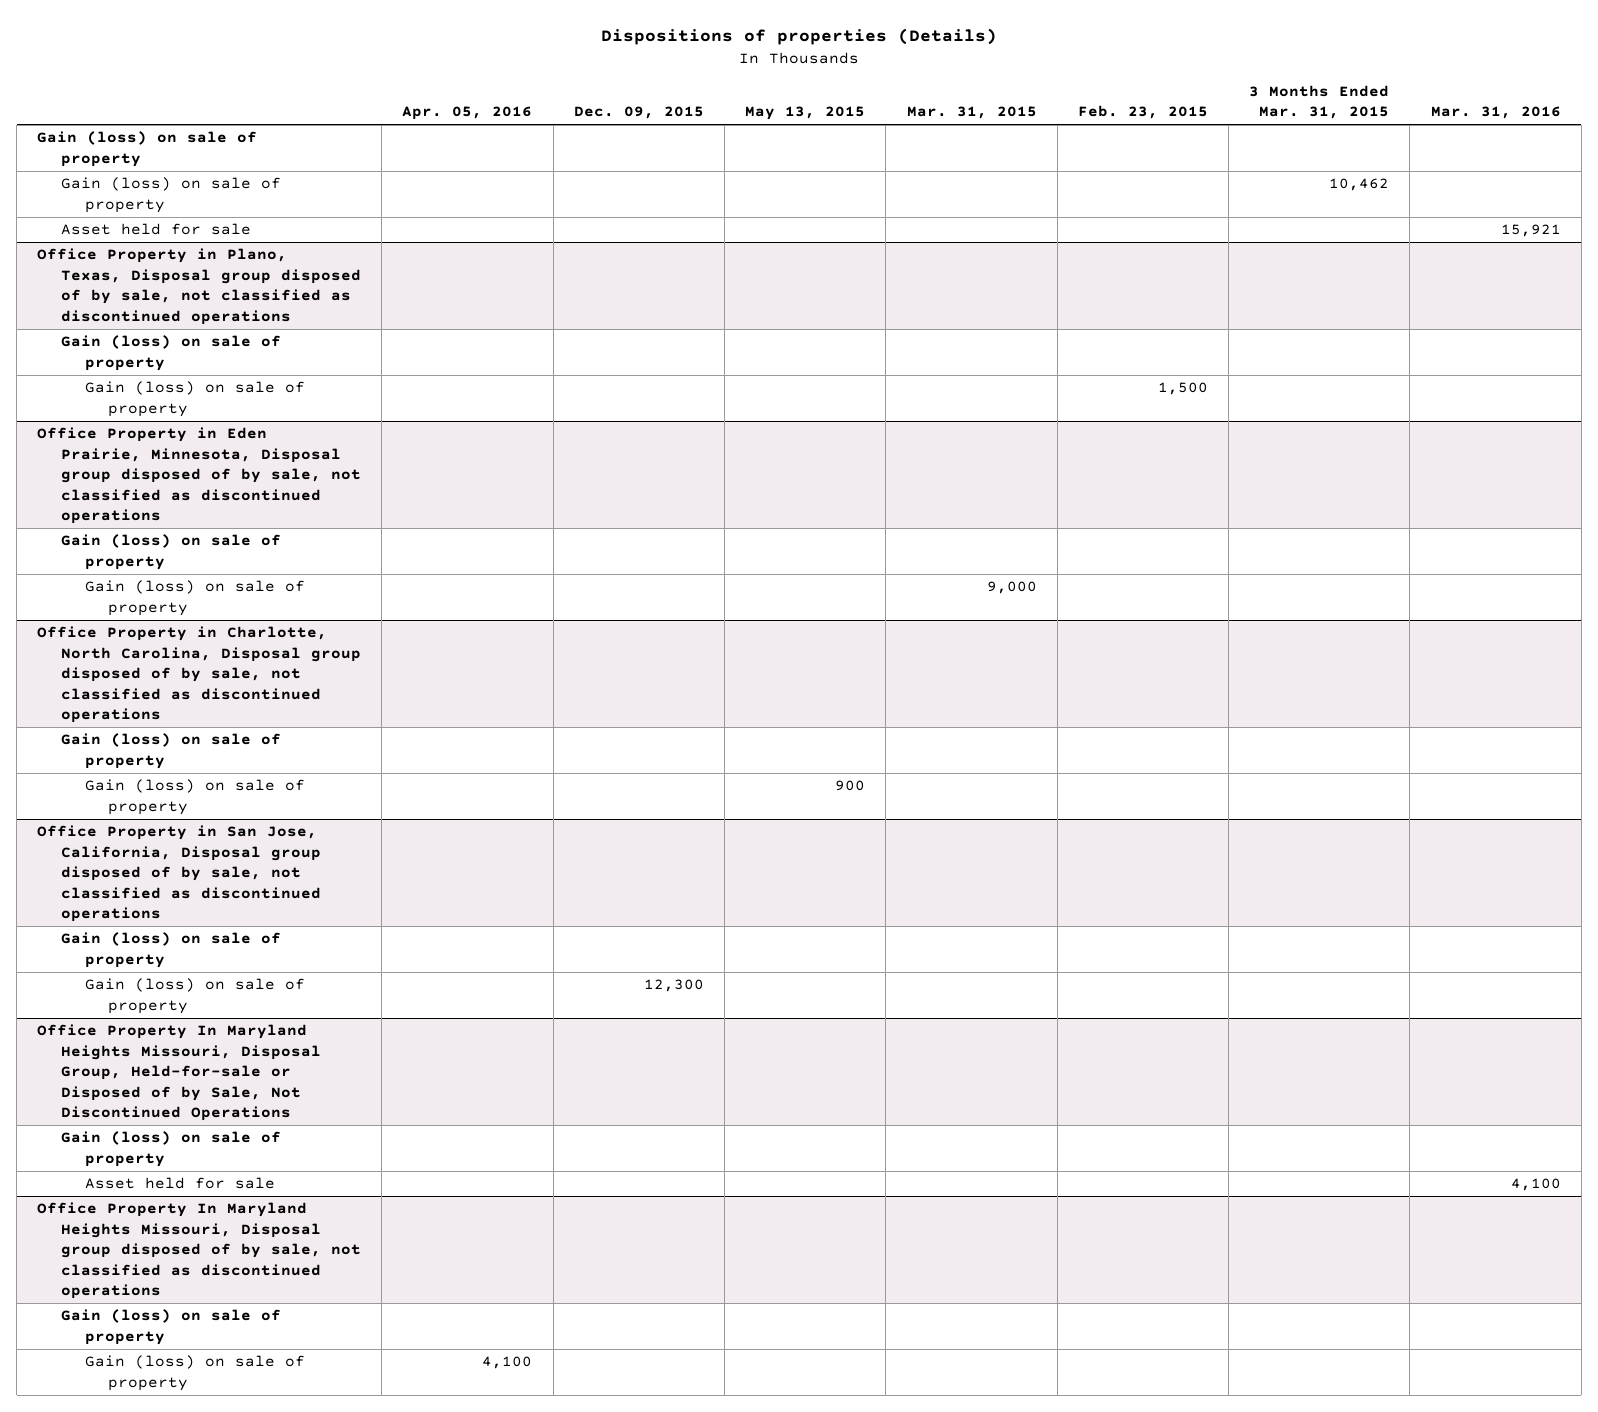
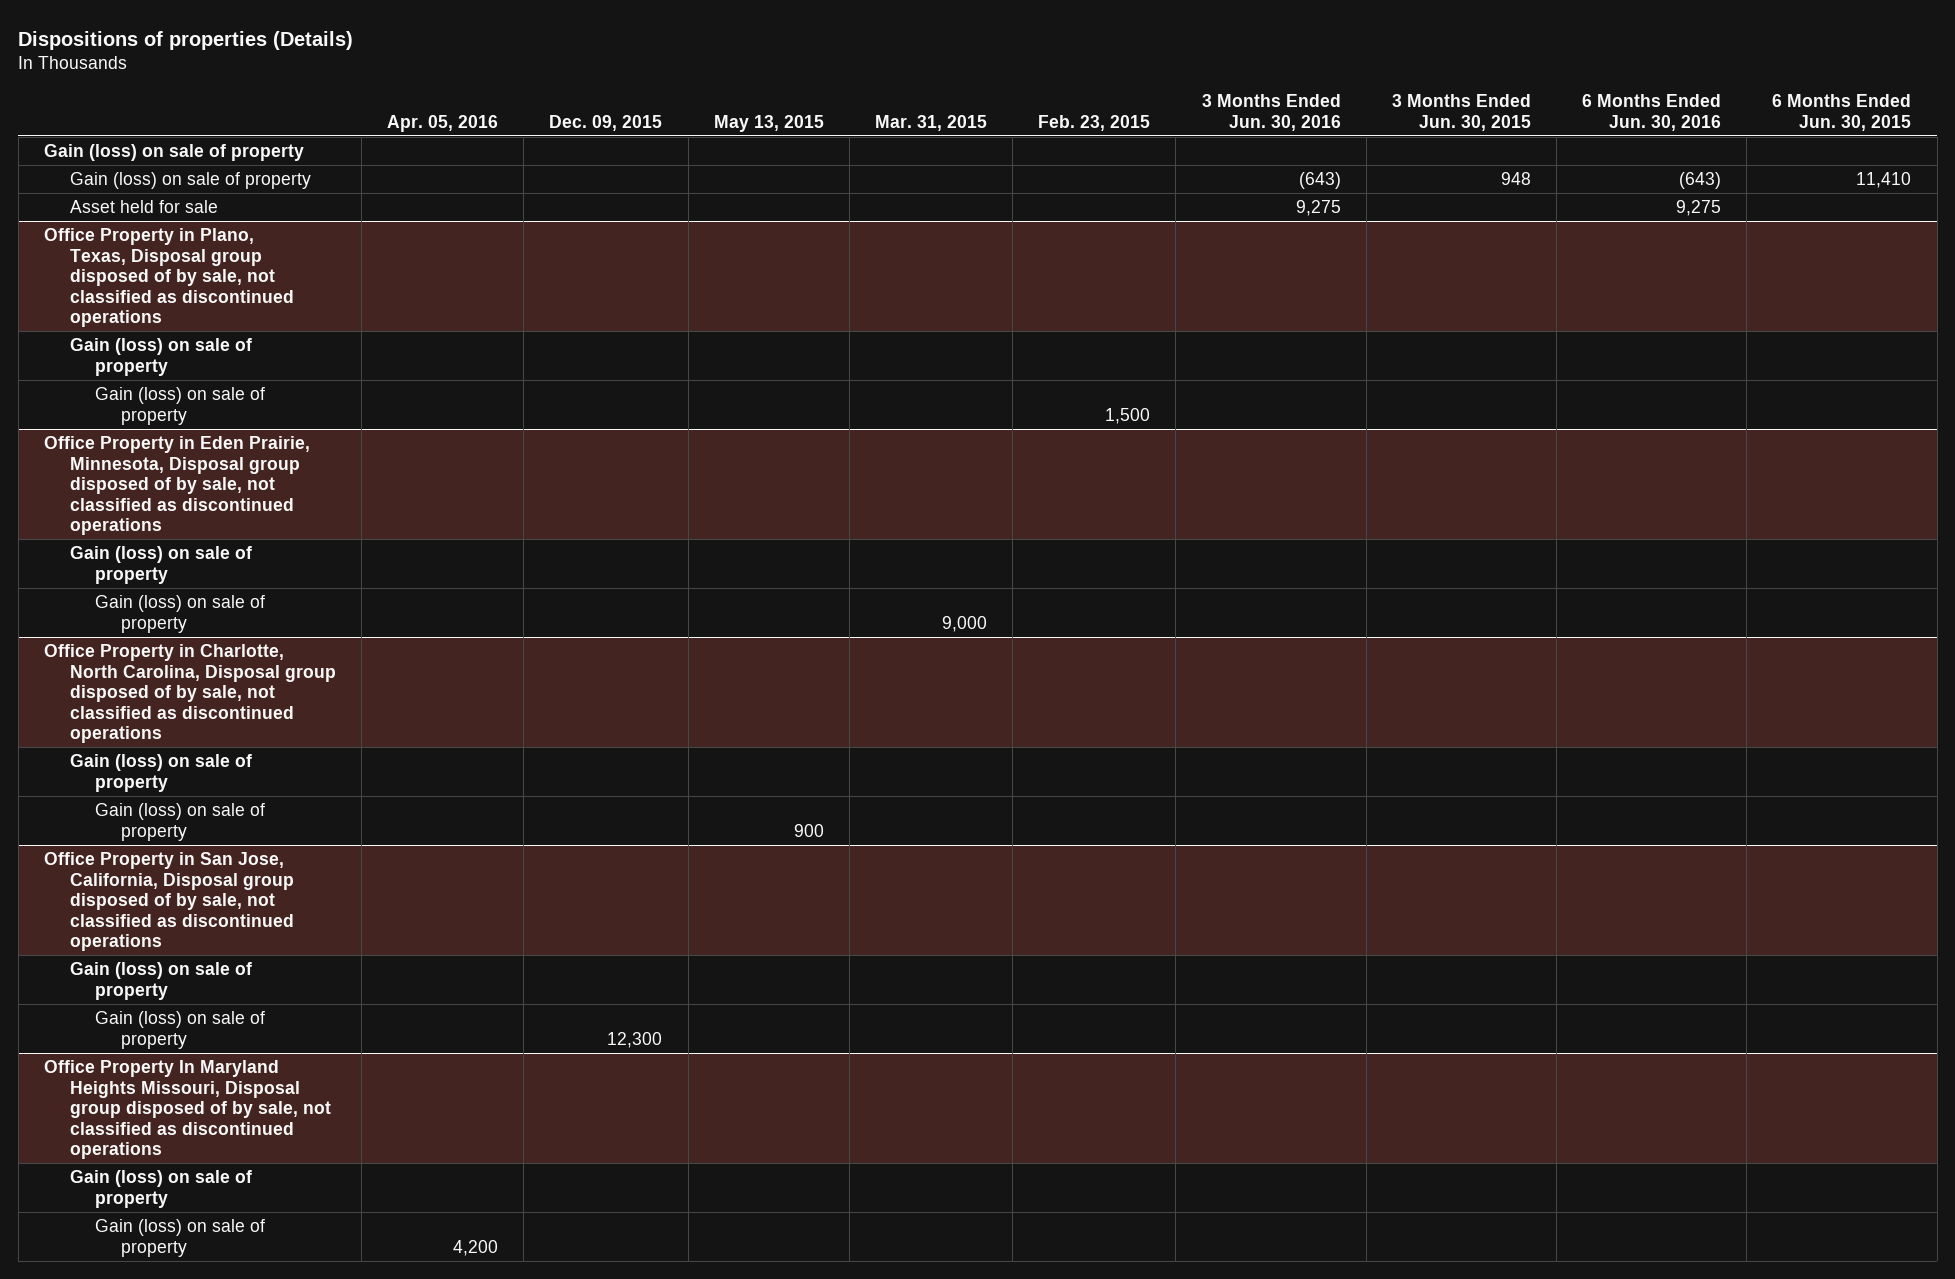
- | Apr. 05, 2016 | Dec. 09, 2015 | May 13, 2015 | Mar. 31, 2015 | Feb. 23, 2015 | 3 Months Ended Mar. 31, 2015 | Mar. 31, 2016
+ | Apr. 05, 2016 | Dec. 09, 2015 | May 13, 2015 | Mar. 31, 2015 | Feb. 23, 2015 | 3 Months Ended Jun. 30, 2016 | 3 Months Ended Jun. 30, 2015 | 6 Months Ended Jun. 30, 2016 | 6 Months Ended Jun. 30, 2015
- Office Property In Maryland Heights Missouri, Disposal Group, Held-for-sale or Disposed of by Sale, Not Discontinued Operations
- Gain (loss) on sale of property
- Asset held for sale | | | | | | | 4,100
@ Office Property In Maryland Heights Missouri, Disposal group disposed of by sale, not classified as discontinued operations
- Gain (loss) on sale of property | 4,100 | | | | | |
+ Gain (loss) on sale of property | 4,200 | | | | | | | |

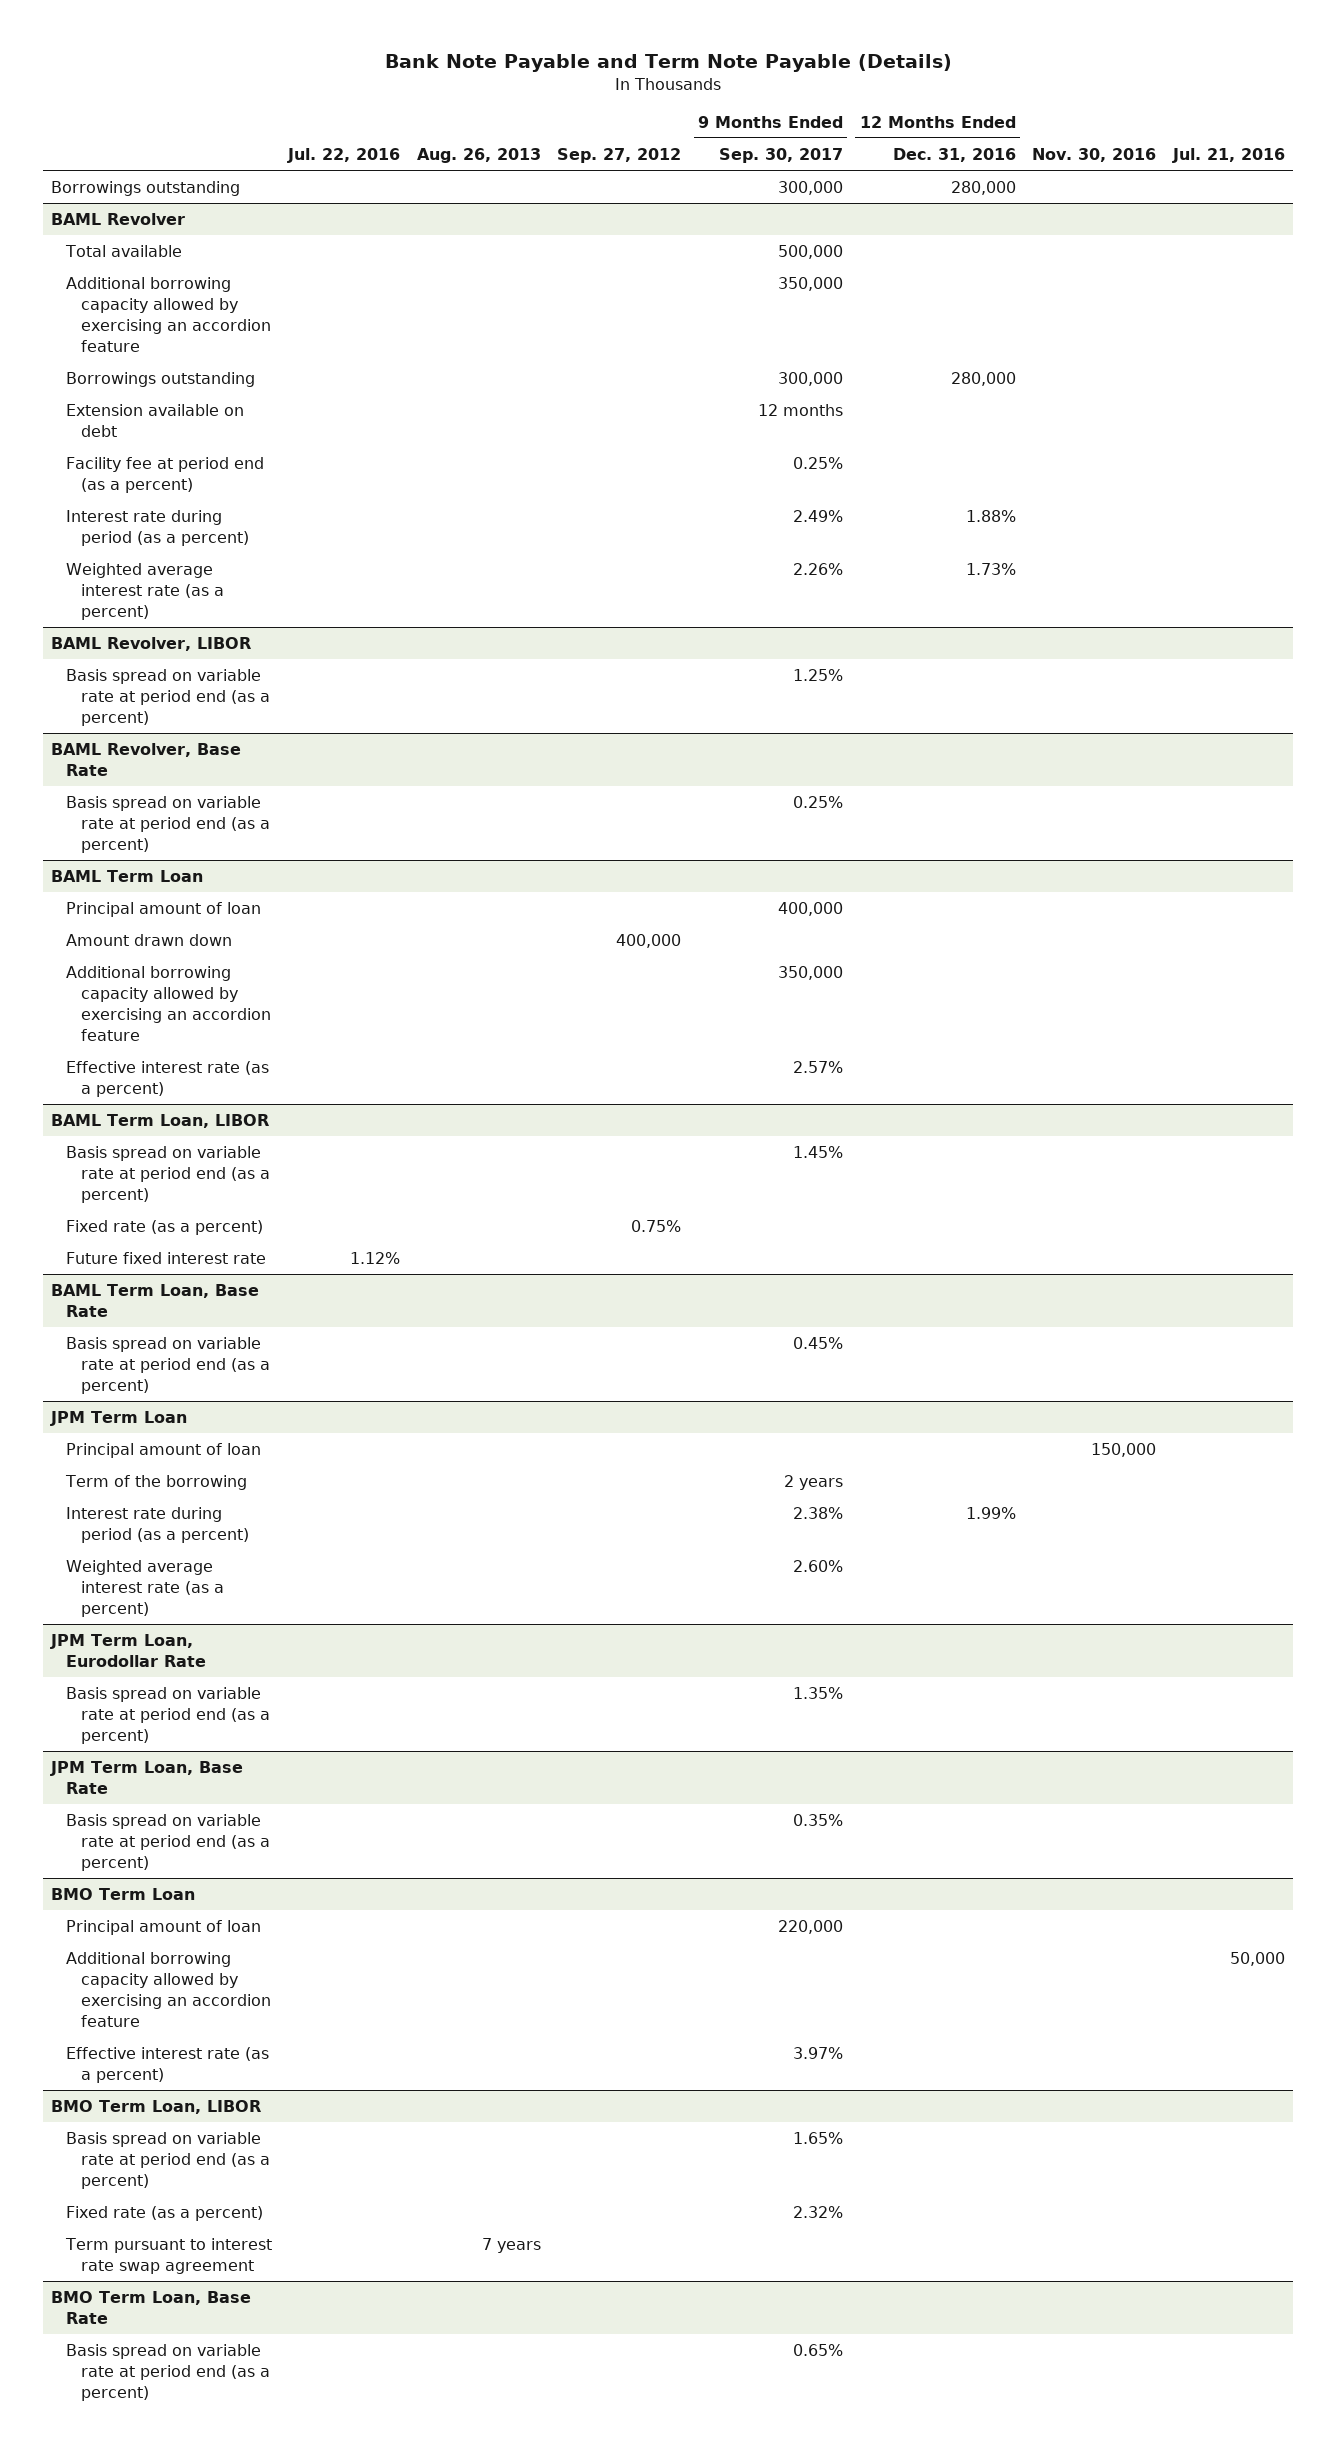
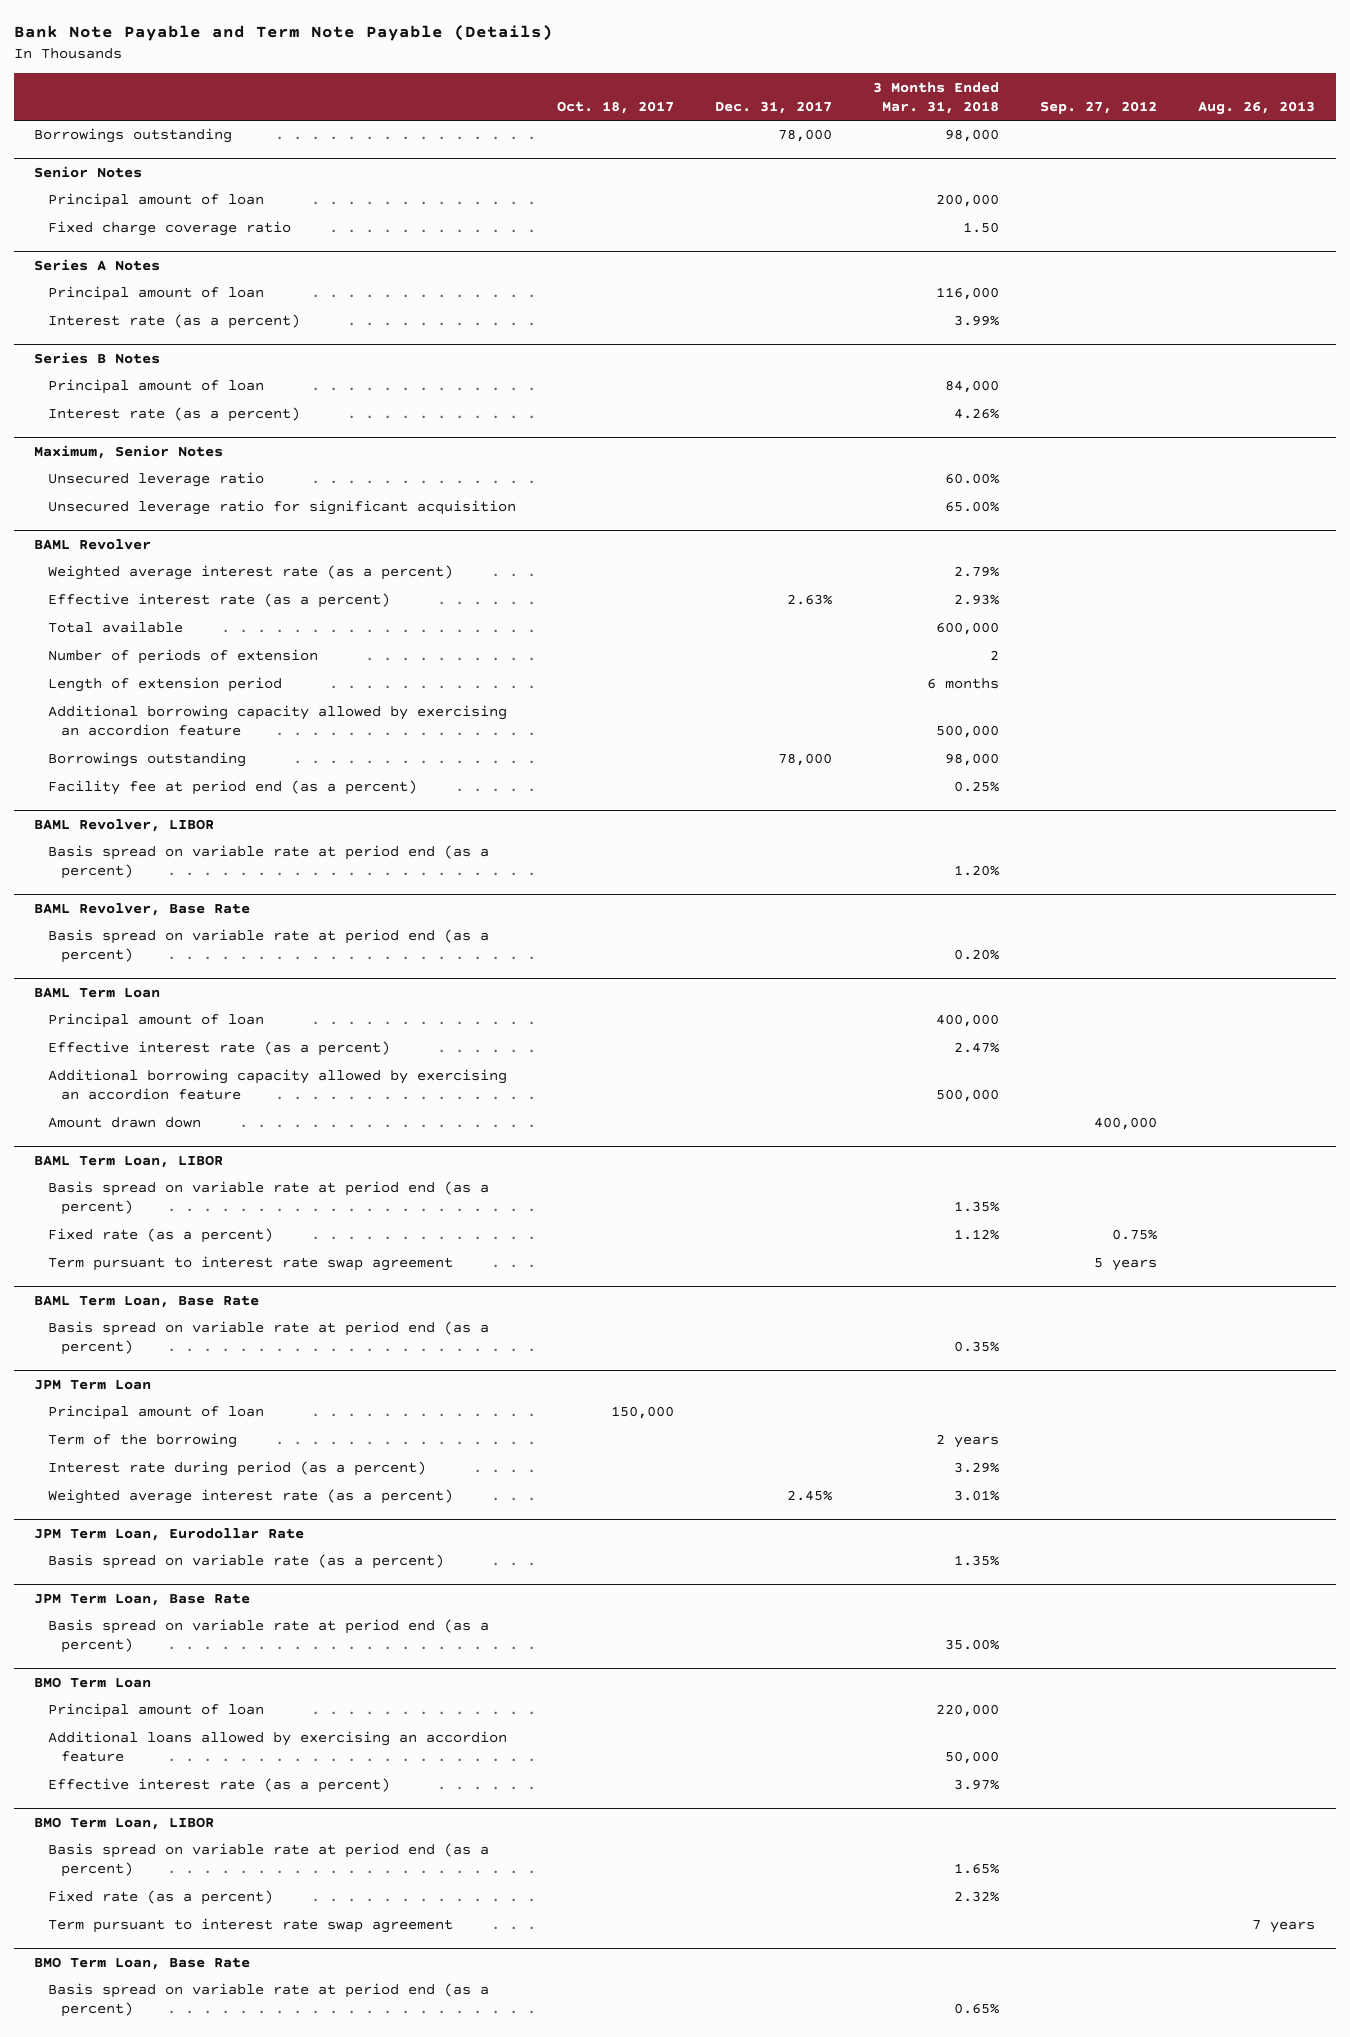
- | Jul. 22, 2016 | Aug. 26, 2013 | Sep. 27, 2012 | 9 Months Ended Sep. 30, 2017 | 12 Months Ended Dec. 31, 2016 | Nov. 30, 2016 | Jul. 21, 2016
+ | Oct. 18, 2017 | Dec. 31, 2017 | 3 Months Ended Mar. 31, 2018 | Sep. 27, 2012 | Aug. 26, 2013
+ Senior Notes
+ Principal amount of loan | | | 200,000 | |
+ Fixed charge coverage ratio | | | 1.50 | |
+ Series A Notes
+ Principal amount of loan | | | 116,000 | |
+ Interest rate (as a percent) | | | 3.99% | |
+ Series B Notes
+ Principal amount of loan | | | 84,000 | |
+ Interest rate (as a percent) | | | 4.26% | |
+ Maximum, Senior Notes
+ Unsecured leverage ratio | | | 60.00% | |
+ Unsecured leverage ratio for significant acquisition | | | 65.00% | |
@ BAML Revolver
moved up: Weighted average interest rate (as a percent) | | | 2.79% | |
+ Effective interest rate (as a percent) | | 2.63% | 2.93% | |
+ Number of periods of extension | | | 2 | |
+ Length of extension period | | | 6 months | |
- Extension available on debt | | | | 12 months | | |
- Interest rate during period (as a percent) | | | | 2.49% | 1.88% | |
@ BAML Term Loan
moved down: Additional borrowing capacity allowed by exercising an accordion feature | | | 500,000 | |
moved down: Amount drawn down | | | | 400,000 |
@ BAML Term Loan, LIBOR
- Future fixed interest rate | 1.12% | | | | | |
+ Term pursuant to interest rate swap agreement | | | | 5 years |
@ JPM Term Loan, Eurodollar Rate
- Basis spread on variable rate at period end (as a percent) | | | | 1.35% | | |
+ Basis spread on variable rate (as a percent) | | | 1.35% | |
@ BMO Term Loan
- Additional borrowing capacity allowed by exercising an accordion feature | | | | | | | 50,000
+ Additional loans allowed by exercising an accordion feature | | | 50,000 | |

